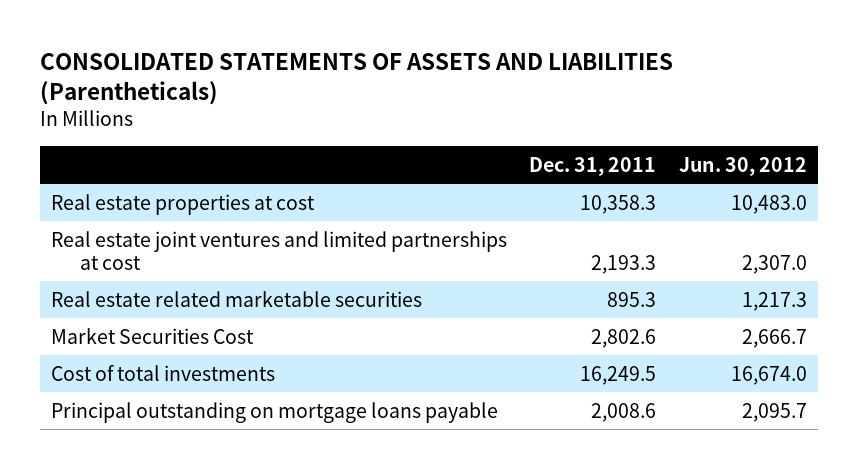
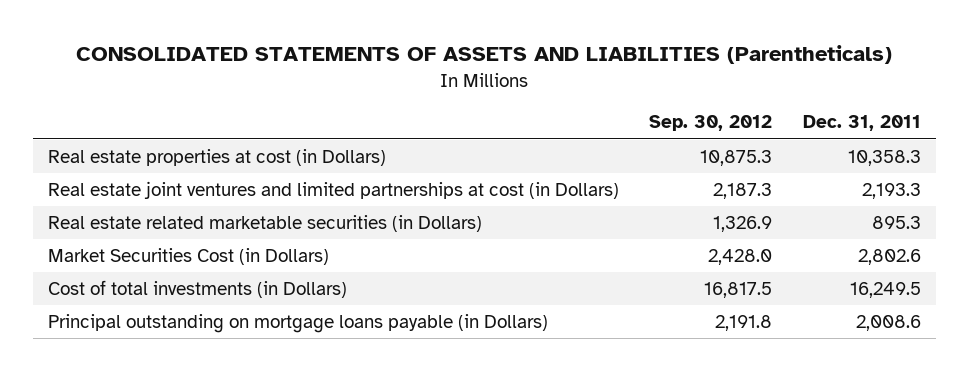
- | Dec. 31, 2011 | Jun. 30, 2012
+ | Sep. 30, 2012 | Dec. 31, 2011
- Real estate properties at cost | 10,358.3 | 10,483.0
- Real estate joint ventures and limited partnerships at cost | 2,193.3 | 2,307.0
- Real estate related marketable securities | 895.3 | 1,217.3
- Market Securities Cost | 2,802.6 | 2,666.7
- Cost of total investments | 16,249.5 | 16,674.0
- Principal outstanding on mortgage loans payable | 2,008.6 | 2,095.7
+ Real estate properties at cost (in Dollars) | 10,875.3 | 10,358.3
+ Real estate joint ventures and limited partnerships at cost (in Dollars) | 2,187.3 | 2,193.3
+ Real estate related marketable securities (in Dollars) | 1,326.9 | 895.3
+ Market Securities Cost (in Dollars) | 2,428.0 | 2,802.6
+ Cost of total investments (in Dollars) | 16,817.5 | 16,249.5
+ Principal outstanding on mortgage loans payable (in Dollars) | 2,191.8 | 2,008.6

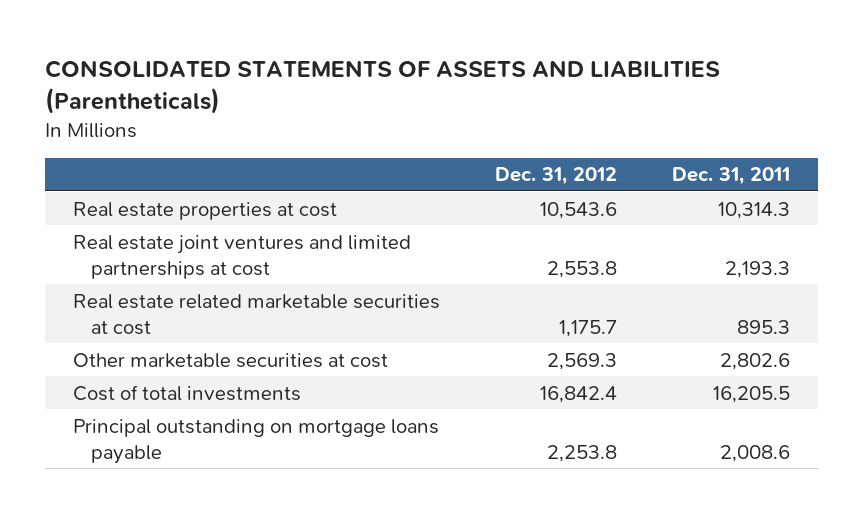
- | Sep. 30, 2012 | Dec. 31, 2011
+ | Dec. 31, 2012 | Dec. 31, 2011
- Real estate properties at cost (in Dollars) | 10,875.3 | 10,358.3
- Real estate joint ventures and limited partnerships at cost (in Dollars) | 2,187.3 | 2,193.3
- Real estate related marketable securities (in Dollars) | 1,326.9 | 895.3
- Market Securities Cost (in Dollars) | 2,428.0 | 2,802.6
- Cost of total investments (in Dollars) | 16,817.5 | 16,249.5
- Principal outstanding on mortgage loans payable (in Dollars) | 2,191.8 | 2,008.6
+ Real estate properties at cost | 10,543.6 | 10,314.3
+ Real estate joint ventures and limited partnerships at cost | 2,553.8 | 2,193.3
+ Real estate related marketable securities at cost | 1,175.7 | 895.3
+ Other marketable securities at cost | 2,569.3 | 2,802.6
+ Cost of total investments | 16,842.4 | 16,205.5
+ Principal outstanding on mortgage loans payable | 2,253.8 | 2,008.6

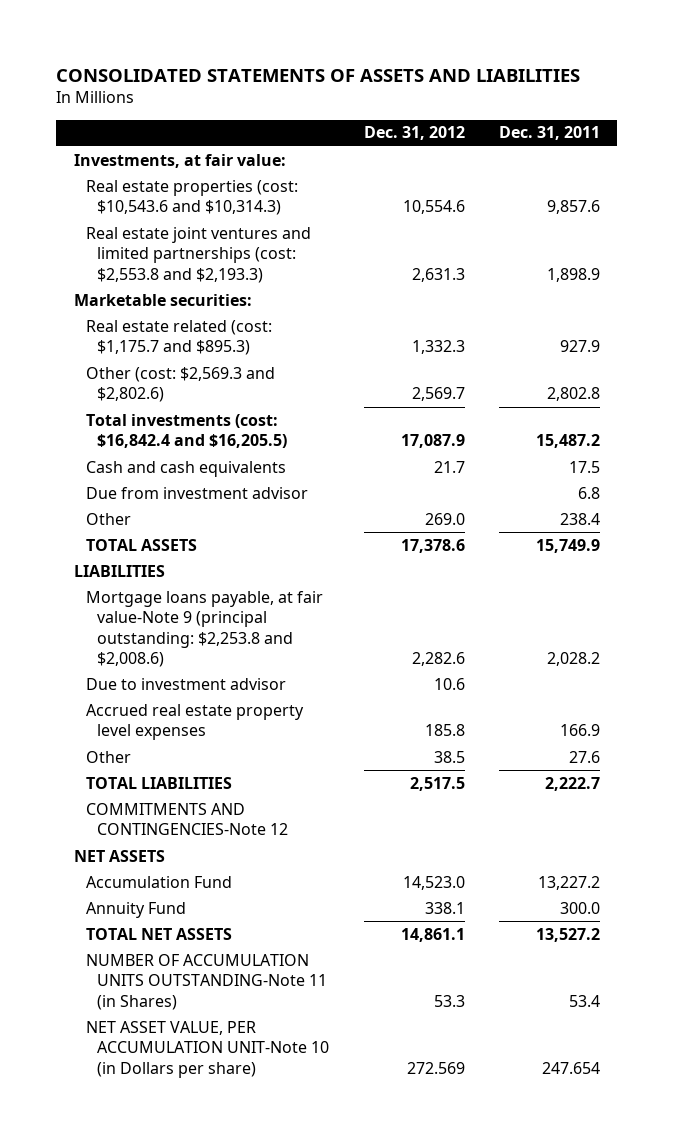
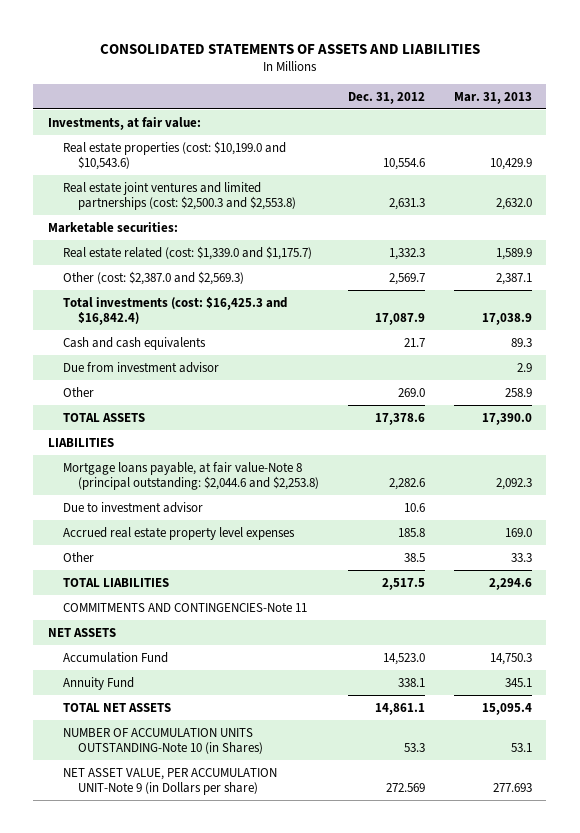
- | Dec. 31, 2012 | Dec. 31, 2011
+ | Dec. 31, 2012 | Mar. 31, 2013
- Real estate properties (cost: $10,543.6 and $10,314.3) | 10,554.6 | 9,857.6
- Real estate joint ventures and limited partnerships (cost: $2,553.8 and $2,193.3) | 2,631.3 | 1,898.9
+ Real estate properties (cost: $10,199.0 and $10,543.6) | 10,554.6 | 10,429.9
+ Real estate joint ventures and limited partnerships (cost: $2,500.3 and $2,553.8) | 2,631.3 | 2,632.0
- Real estate related (cost: $1,175.7 and $895.3) | 1,332.3 | 927.9
- Other (cost: $2,569.3 and $2,802.6) | 2,569.7 | 2,802.8
- Total investments (cost: $16,842.4 and $16,205.5) | 17,087.9 | 15,487.2
+ Real estate related (cost: $1,339.0 and $1,175.7) | 1,332.3 | 1,589.9
+ Other (cost: $2,387.0 and $2,569.3) | 2,569.7 | 2,387.1
+ Total investments (cost: $16,425.3 and $16,842.4) | 17,087.9 | 17,038.9
- Mortgage loans payable, at fair value-Note 9 (principal outstanding: $2,253.8 and $2,008.6) | 2,282.6 | 2,028.2
+ Mortgage loans payable, at fair value-Note 8 (principal outstanding: $2,044.6 and $2,253.8) | 2,282.6 | 2,092.3
- COMMITMENTS AND CONTINGENCIES-Note 12
+ COMMITMENTS AND CONTINGENCIES-Note 11
- NUMBER OF ACCUMULATION UNITS OUTSTANDING-Note 11 (in Shares) | 53.3 | 53.4
- NET ASSET VALUE, PER ACCUMULATION UNIT-Note 10 (in Dollars per share) | 272.569 | 247.654
+ NUMBER OF ACCUMULATION UNITS OUTSTANDING-Note 10 (in Shares) | 53.3 | 53.1
+ NET ASSET VALUE, PER ACCUMULATION UNIT-Note 9 (in Dollars per share) | 272.569 | 277.693

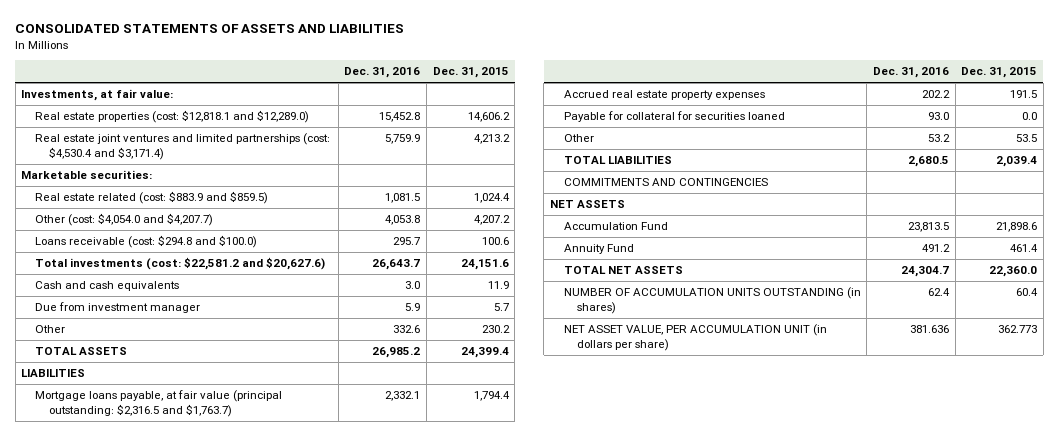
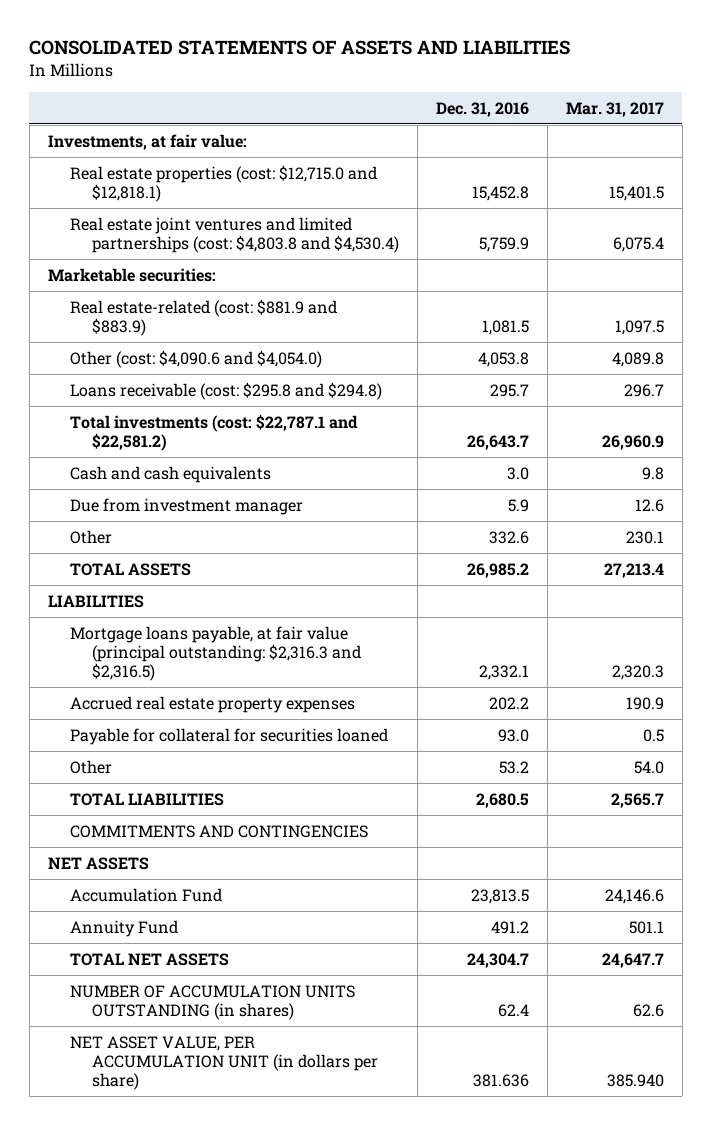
- | Dec. 31, 2016 | Dec. 31, 2015
+ | Dec. 31, 2016 | Mar. 31, 2017
- Real estate properties (cost: $12,818.1 and $12,289.0) | 15,452.8 | 14,606.2
- Real estate joint ventures and limited partnerships (cost: $4,530.4 and $3,171.4) | 5,759.9 | 4,213.2
+ Real estate properties (cost: $12,715.0 and $12,818.1) | 15,452.8 | 15,401.5
+ Real estate joint ventures and limited partnerships (cost: $4,803.8 and $4,530.4) | 5,759.9 | 6,075.4
- Real estate related (cost: $883.9 and $859.5) | 1,081.5 | 1,024.4
- Other (cost: $4,054.0 and $4,207.7) | 4,053.8 | 4,207.2
- Loans receivable (cost: $294.8 and $100.0) | 295.7 | 100.6
- Total investments (cost: $22,581.2 and $20,627.6) | 26,643.7 | 24,151.6
+ Real estate-related (cost: $881.9 and $883.9) | 1,081.5 | 1,097.5
+ Other (cost: $4,090.6 and $4,054.0) | 4,053.8 | 4,089.8
+ Loans receivable (cost: $295.8 and $294.8) | 295.7 | 296.7
+ Total investments (cost: $22,787.1 and $22,581.2) | 26,643.7 | 26,960.9
- Mortgage loans payable, at fair value (principal outstanding: $2,316.5 and $1,763.7) | 2,332.1 | 1,794.4
+ Mortgage loans payable, at fair value (principal outstanding: $2,316.3 and $2,316.5) | 2,332.1 | 2,320.3

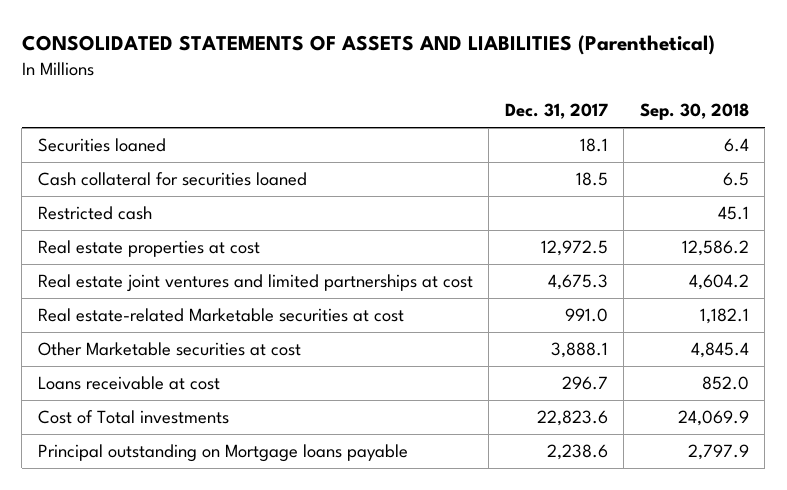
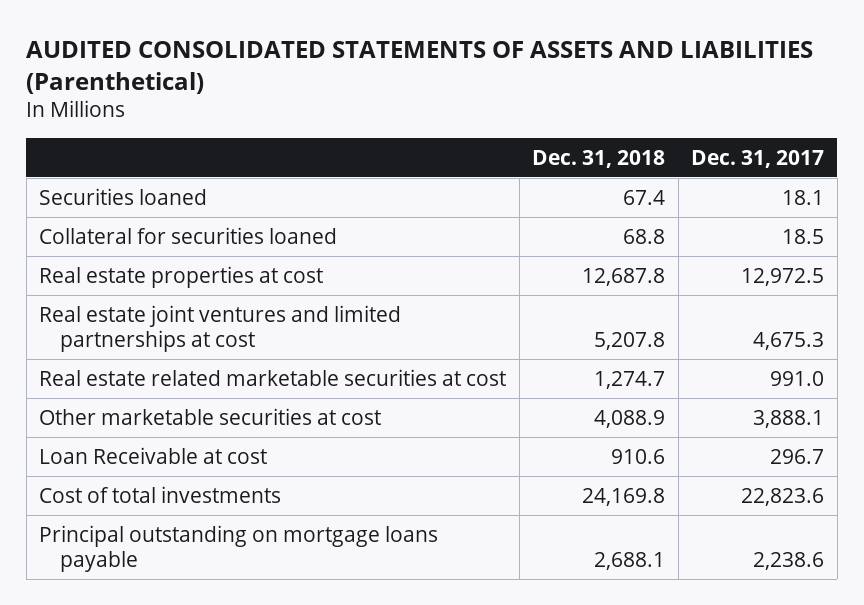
- CONSOLIDATED STATEMENTS OF ASSETS AND LIABILITIES (Parenthetical)
+ AUDITED CONSOLIDATED STATEMENTS OF ASSETS AND LIABILITIES (Parenthetical)
- | Dec. 31, 2017 | Sep. 30, 2018
+ | Dec. 31, 2018 | Dec. 31, 2017
- Cash collateral for securities loaned | 18.5 | 6.5
- Restricted cash | | 45.1
+ Collateral for securities loaned | 68.8 | 18.5
- Real estate-related Marketable securities at cost | 991.0 | 1,182.1
- Other Marketable securities at cost | 3,888.1 | 4,845.4
- Loans receivable at cost | 296.7 | 852.0
- Cost of Total investments | 22,823.6 | 24,069.9
- Principal outstanding on Mortgage loans payable | 2,238.6 | 2,797.9
+ Real estate related marketable securities at cost | 1,274.7 | 991.0
+ Other marketable securities at cost | 4,088.9 | 3,888.1
+ Loan Receivable at cost | 910.6 | 296.7
+ Cost of total investments | 24,169.8 | 22,823.6
+ Principal outstanding on mortgage loans payable | 2,688.1 | 2,238.6

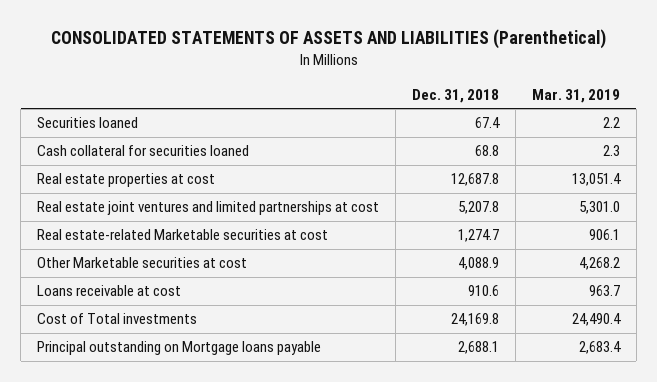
- AUDITED CONSOLIDATED STATEMENTS OF ASSETS AND LIABILITIES (Parenthetical)
+ CONSOLIDATED STATEMENTS OF ASSETS AND LIABILITIES (Parenthetical)
- | Dec. 31, 2018 | Dec. 31, 2017
+ | Dec. 31, 2018 | Mar. 31, 2019
- Collateral for securities loaned | 68.8 | 18.5
+ Cash collateral for securities loaned | 68.8 | 2.3
- Real estate related marketable securities at cost | 1,274.7 | 991.0
- Other marketable securities at cost | 4,088.9 | 3,888.1
- Loan Receivable at cost | 910.6 | 296.7
- Cost of total investments | 24,169.8 | 22,823.6
- Principal outstanding on mortgage loans payable | 2,688.1 | 2,238.6
+ Real estate-related Marketable securities at cost | 1,274.7 | 906.1
+ Other Marketable securities at cost | 4,088.9 | 4,268.2
+ Loans receivable at cost | 910.6 | 963.7
+ Cost of Total investments | 24,169.8 | 24,490.4
+ Principal outstanding on Mortgage loans payable | 2,688.1 | 2,683.4

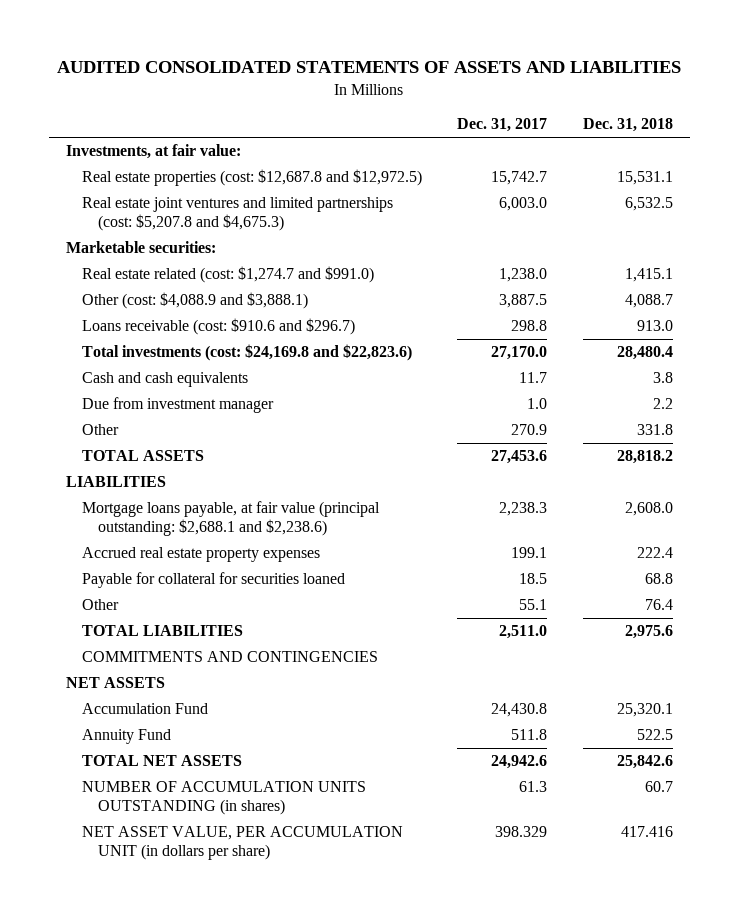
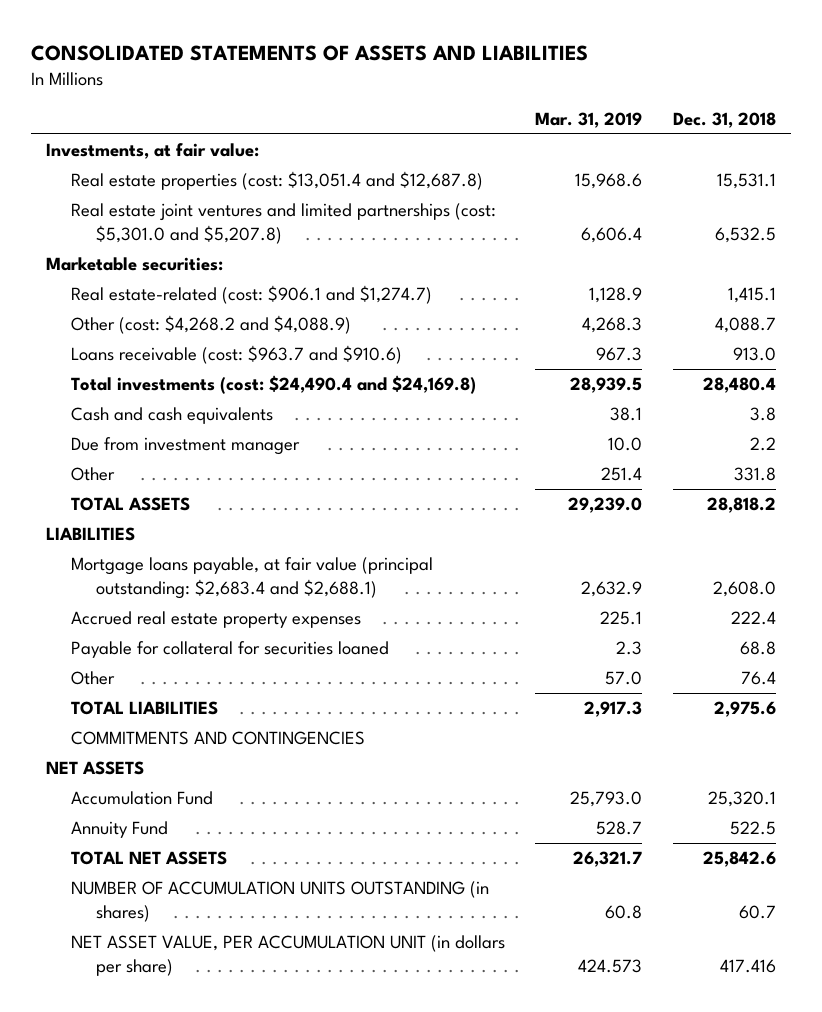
- AUDITED CONSOLIDATED STATEMENTS OF ASSETS AND LIABILITIES
+ CONSOLIDATED STATEMENTS OF ASSETS AND LIABILITIES
- | Dec. 31, 2017 | Dec. 31, 2018
+ | Mar. 31, 2019 | Dec. 31, 2018
- Real estate properties (cost: $12,687.8 and $12,972.5) | 15,742.7 | 15,531.1
- Real estate joint ventures and limited partnerships (cost: $5,207.8 and $4,675.3) | 6,003.0 | 6,532.5
+ Real estate properties (cost: $13,051.4 and $12,687.8) | 15,968.6 | 15,531.1
+ Real estate joint ventures and limited partnerships (cost: $5,301.0 and $5,207.8) | 6,606.4 | 6,532.5
- Real estate related (cost: $1,274.7 and $991.0) | 1,238.0 | 1,415.1
- Other (cost: $4,088.9 and $3,888.1) | 3,887.5 | 4,088.7
- Loans receivable (cost: $910.6 and $296.7) | 298.8 | 913.0
- Total investments (cost: $24,169.8 and $22,823.6) | 27,170.0 | 28,480.4
+ Real estate-related (cost: $906.1 and $1,274.7) | 1,128.9 | 1,415.1
+ Other (cost: $4,268.2 and $4,088.9) | 4,268.3 | 4,088.7
+ Loans receivable (cost: $963.7 and $910.6) | 967.3 | 913.0
+ Total investments (cost: $24,490.4 and $24,169.8) | 28,939.5 | 28,480.4
- Mortgage loans payable, at fair value (principal outstanding: $2,688.1 and $2,238.6) | 2,238.3 | 2,608.0
+ Mortgage loans payable, at fair value (principal outstanding: $2,683.4 and $2,688.1) | 2,632.9 | 2,608.0

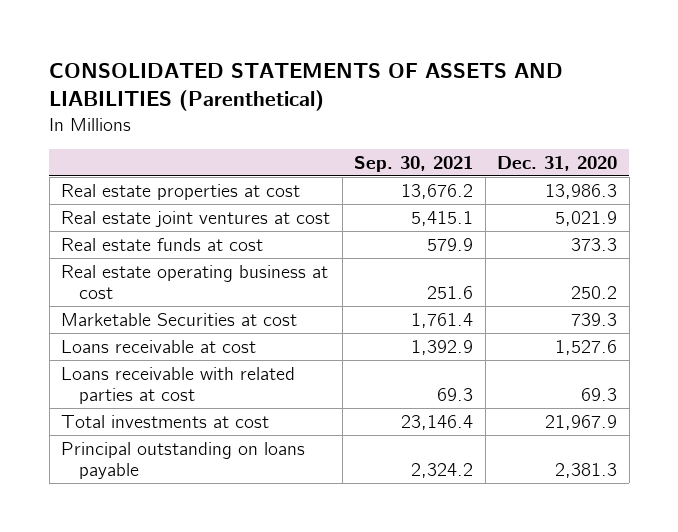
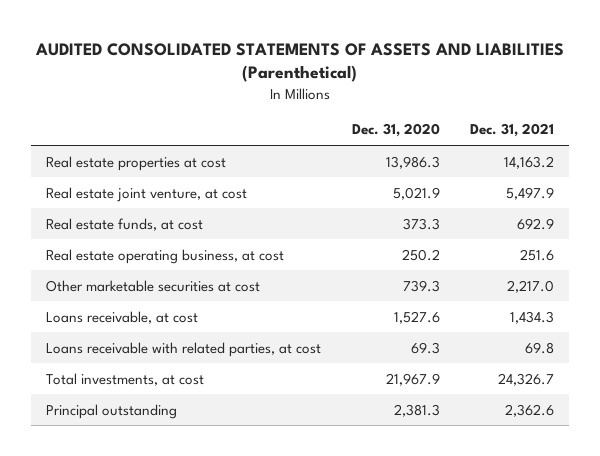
- CONSOLIDATED STATEMENTS OF ASSETS AND LIABILITIES (Parenthetical)
+ AUDITED CONSOLIDATED STATEMENTS OF ASSETS AND LIABILITIES (Parenthetical)
- | Sep. 30, 2021 | Dec. 31, 2020
+ | Dec. 31, 2020 | Dec. 31, 2021
- Real estate joint ventures at cost | 5,415.1 | 5,021.9
- Real estate funds at cost | 579.9 | 373.3
- Real estate operating business at cost | 251.6 | 250.2
- Marketable Securities at cost | 1,761.4 | 739.3
- Loans receivable at cost | 1,392.9 | 1,527.6
- Loans receivable with related parties at cost | 69.3 | 69.3
- Total investments at cost | 23,146.4 | 21,967.9
- Principal outstanding on loans payable | 2,324.2 | 2,381.3
+ Real estate joint venture, at cost | 5,021.9 | 5,497.9
+ Real estate funds, at cost | 373.3 | 692.9
+ Real estate operating business, at cost | 250.2 | 251.6
+ Other marketable securities at cost | 739.3 | 2,217.0
+ Loans receivable, at cost | 1,527.6 | 1,434.3
+ Loans receivable with related parties, at cost | 69.3 | 69.8
+ Total investments, at cost | 21,967.9 | 24,326.7
+ Principal outstanding | 2,381.3 | 2,362.6

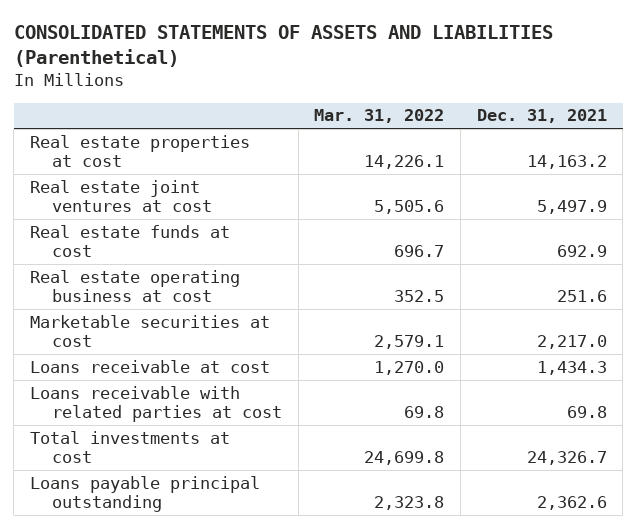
- AUDITED CONSOLIDATED STATEMENTS OF ASSETS AND LIABILITIES (Parenthetical)
+ CONSOLIDATED STATEMENTS OF ASSETS AND LIABILITIES (Parenthetical)
- | Dec. 31, 2020 | Dec. 31, 2021
+ | Mar. 31, 2022 | Dec. 31, 2021
- Real estate joint venture, at cost | 5,021.9 | 5,497.9
- Real estate funds, at cost | 373.3 | 692.9
- Real estate operating business, at cost | 250.2 | 251.6
- Other marketable securities at cost | 739.3 | 2,217.0
- Loans receivable, at cost | 1,527.6 | 1,434.3
- Loans receivable with related parties, at cost | 69.3 | 69.8
- Total investments, at cost | 21,967.9 | 24,326.7
- Principal outstanding | 2,381.3 | 2,362.6
+ Real estate joint ventures at cost | 5,505.6 | 5,497.9
+ Real estate funds at cost | 696.7 | 692.9
+ Real estate operating business at cost | 352.5 | 251.6
+ Marketable securities at cost | 2,579.1 | 2,217.0
+ Loans receivable at cost | 1,270.0 | 1,434.3
+ Loans receivable with related parties at cost | 69.8 | 69.8
+ Total investments at cost | 24,699.8 | 24,326.7
+ Loans payable principal outstanding | 2,323.8 | 2,362.6

